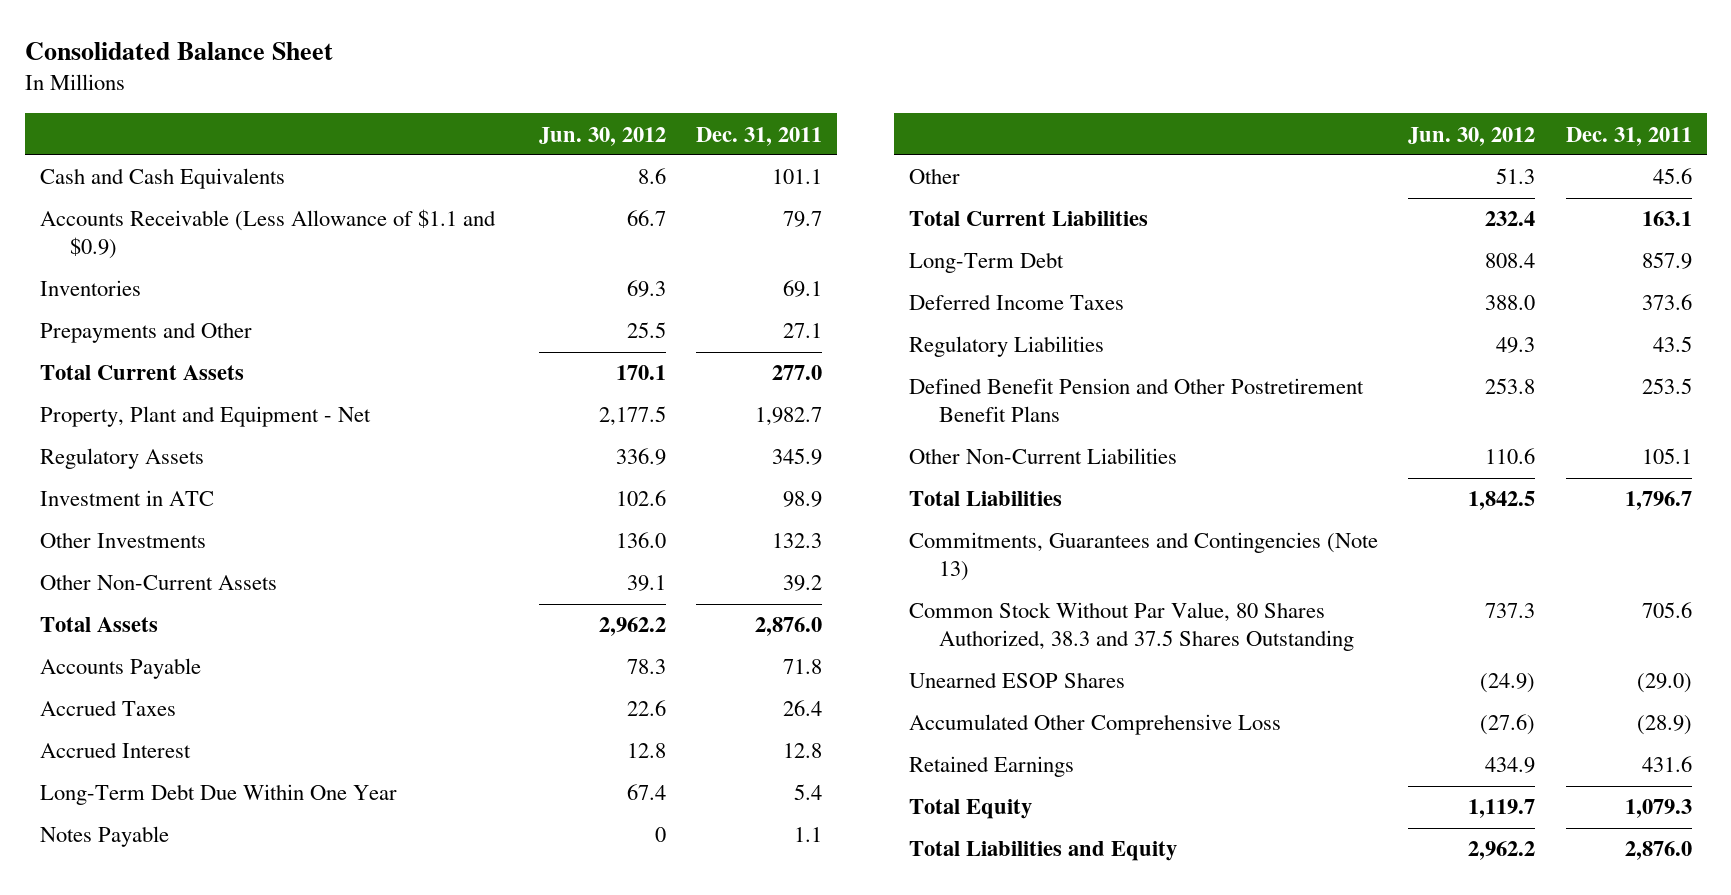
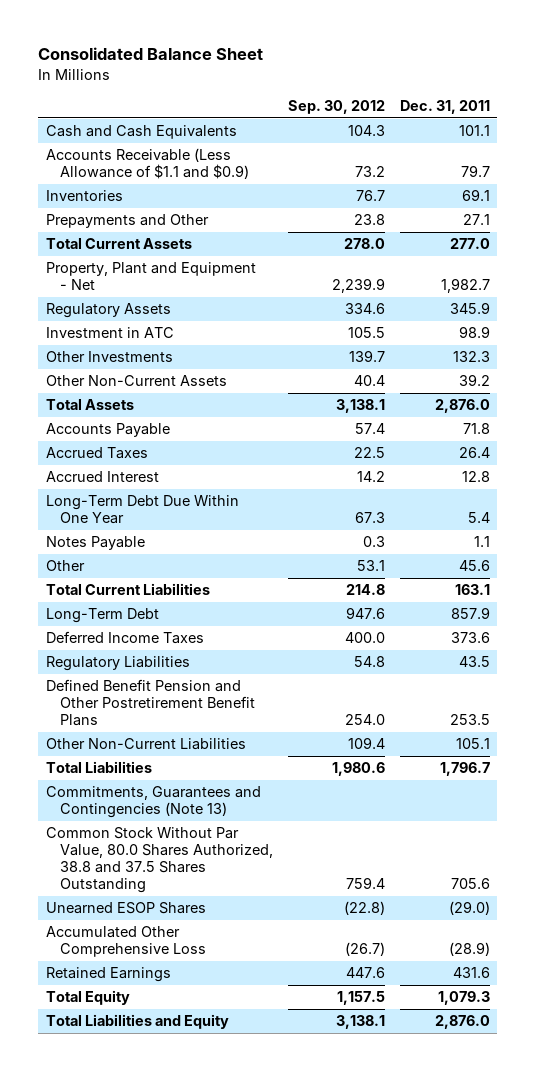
- | Jun. 30, 2012 | Dec. 31, 2011
+ | Sep. 30, 2012 | Dec. 31, 2011
- Common Stock Without Par Value, 80 Shares Authorized, 38.3 and 37.5 Shares Outstanding | 737.3 | 705.6
+ Common Stock Without Par Value, 80.0 Shares Authorized, 38.8 and 37.5 Shares Outstanding | 759.4 | 705.6

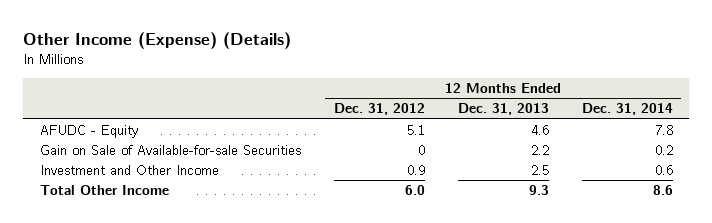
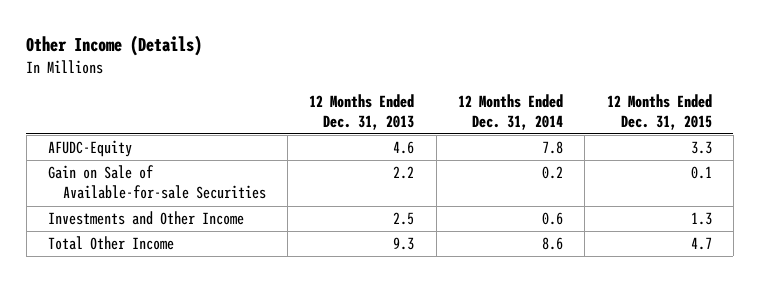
- Other Income (Expense) (Details)
+ Other Income (Details)
- | 12 Months Ended Dec. 31, 2012 | 12 Months Ended Dec. 31, 2013 | 12 Months Ended Dec. 31, 2014
+ | 12 Months Ended Dec. 31, 2013 | 12 Months Ended Dec. 31, 2014 | 12 Months Ended Dec. 31, 2015
- AFUDC - Equity | 5.1 | 4.6 | 7.8
+ AFUDC-Equity | 4.6 | 7.8 | 3.3
- Investment and Other Income | 0.9 | 2.5 | 0.6
+ Investments and Other Income | 2.5 | 0.6 | 1.3

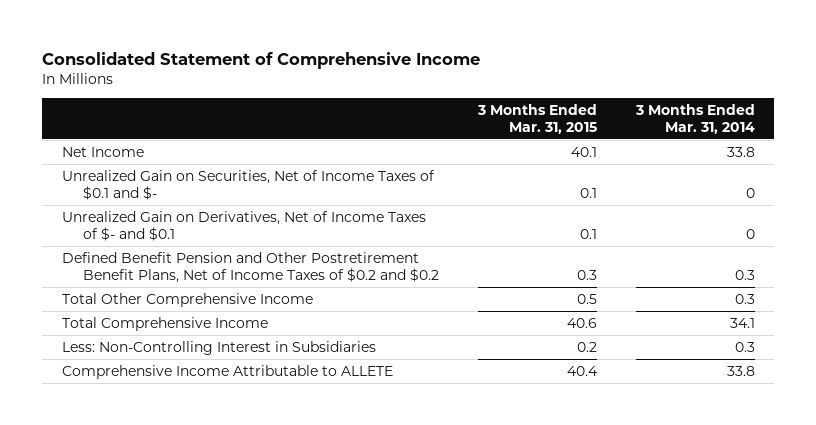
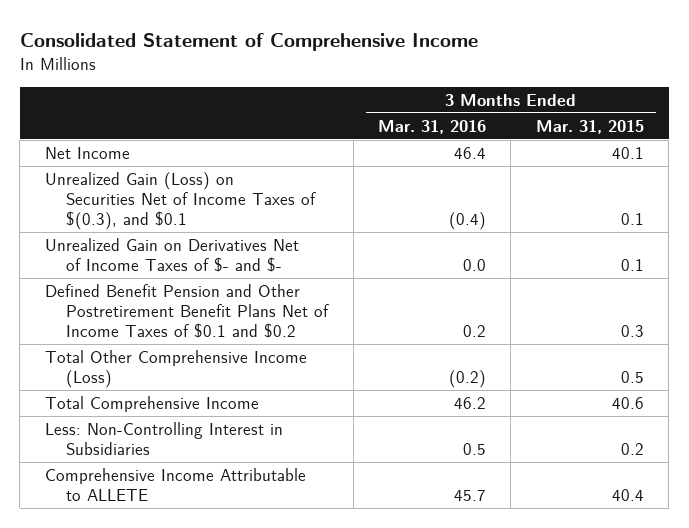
- | 3 Months Ended Mar. 31, 2015 | 3 Months Ended Mar. 31, 2014
+ | 3 Months Ended Mar. 31, 2016 | 3 Months Ended Mar. 31, 2015
- Unrealized Gain on Securities, Net of Income Taxes of $0.1 and $- | 0.1 | 0
- Unrealized Gain on Derivatives, Net of Income Taxes of $- and $0.1 | 0.1 | 0
- Defined Benefit Pension and Other Postretirement Benefit Plans, Net of Income Taxes of $0.2 and $0.2 | 0.3 | 0.3
- Total Other Comprehensive Income | 0.5 | 0.3
+ Unrealized Gain (Loss) on Securities Net of Income Taxes of $(0.3), and $0.1 | (0.4) | 0.1
+ Unrealized Gain on Derivatives Net of Income Taxes of $- and $- | 0.0 | 0.1
+ Defined Benefit Pension and Other Postretirement Benefit Plans Net of Income Taxes of $0.1 and $0.2 | 0.2 | 0.3
+ Total Other Comprehensive Income (Loss) | (0.2) | 0.5

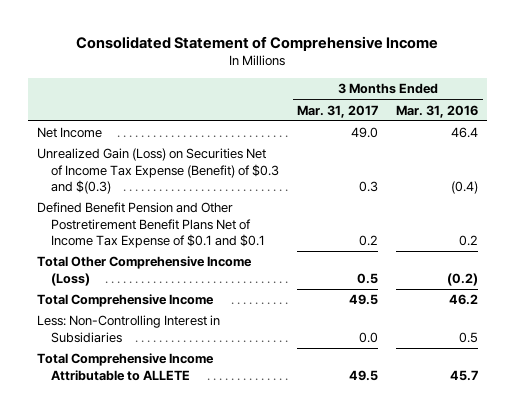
- | 3 Months Ended Mar. 31, 2016 | 3 Months Ended Mar. 31, 2015
+ | 3 Months Ended Mar. 31, 2017 | 3 Months Ended Mar. 31, 2016
- Unrealized Gain (Loss) on Securities Net of Income Taxes of $(0.3), and $0.1 | (0.4) | 0.1
- Unrealized Gain on Derivatives Net of Income Taxes of $- and $- | 0.0 | 0.1
- Defined Benefit Pension and Other Postretirement Benefit Plans Net of Income Taxes of $0.1 and $0.2 | 0.2 | 0.3
+ Unrealized Gain (Loss) on Securities Net of Income Tax Expense (Benefit) of $0.3 and $(0.3) | 0.3 | (0.4)
+ Defined Benefit Pension and Other Postretirement Benefit Plans Net of Income Tax Expense of $0.1 and $0.1 | 0.2 | 0.2
- Comprehensive Income Attributable to ALLETE | 45.7 | 40.4
+ Total Comprehensive Income Attributable to ALLETE | 49.5 | 45.7

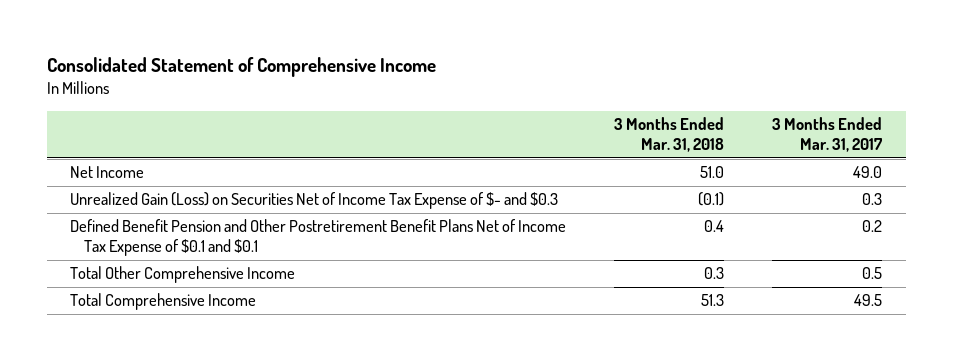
- | 3 Months Ended Mar. 31, 2017 | 3 Months Ended Mar. 31, 2016
+ | 3 Months Ended Mar. 31, 2018 | 3 Months Ended Mar. 31, 2017
- Unrealized Gain (Loss) on Securities Net of Income Tax Expense (Benefit) of $0.3 and $(0.3) | 0.3 | (0.4)
+ Unrealized Gain (Loss) on Securities Net of Income Tax Expense of $- and $0.3 | (0.1) | 0.3
- Total Other Comprehensive Income (Loss) | 0.5 | (0.2)
+ Total Other Comprehensive Income | 0.3 | 0.5
- Less: Non-Controlling Interest in Subsidiaries | 0.0 | 0.5
- Total Comprehensive Income Attributable to ALLETE | 49.5 | 45.7

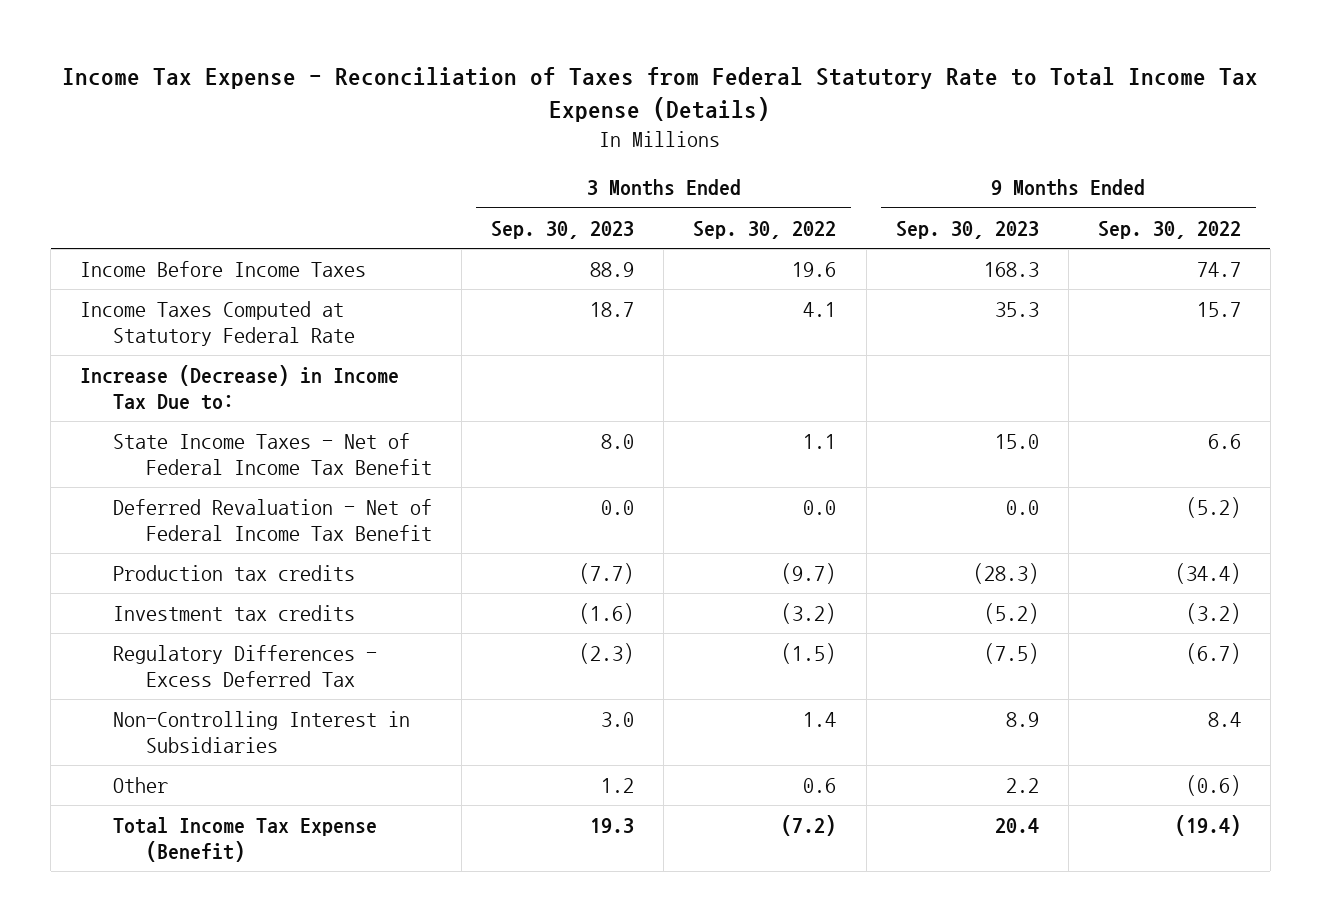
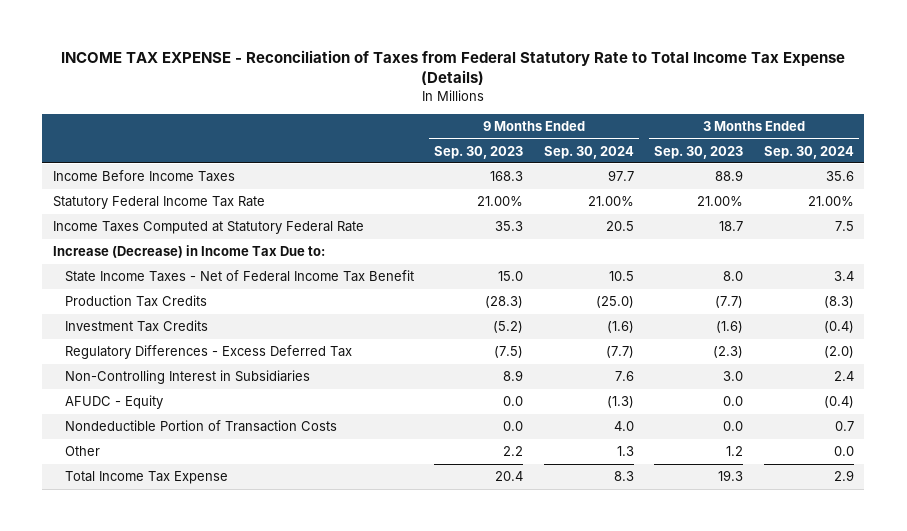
- Income Tax Expense - Reconciliation of Taxes from Federal Statutory Rate to Total Income Tax Expense (Details)
+ INCOME TAX EXPENSE - Reconciliation of Taxes from Federal Statutory Rate to Total Income Tax Expense (Details)
- | 3 Months Ended Sep. 30, 2023 | 3 Months Ended Sep. 30, 2022 | 9 Months Ended Sep. 30, 2023 | 9 Months Ended Sep. 30, 2022
+ | 9 Months Ended Sep. 30, 2023 | 9 Months Ended Sep. 30, 2024 | 3 Months Ended Sep. 30, 2023 | 3 Months Ended Sep. 30, 2024
+ Statutory Federal Income Tax Rate | 21.00% | 21.00% | 21.00% | 21.00%
- Deferred Revaluation - Net of Federal Income Tax Benefit | 0.0 | 0.0 | 0.0 | (5.2)
- Production tax credits | (7.7) | (9.7) | (28.3) | (34.4)
- Investment tax credits | (1.6) | (3.2) | (5.2) | (3.2)
+ Production Tax Credits | (28.3) | (25.0) | (7.7) | (8.3)
+ Investment Tax Credits | (5.2) | (1.6) | (1.6) | (0.4)
+ AFUDC - Equity | 0.0 | (1.3) | 0.0 | (0.4)
+ Nondeductible Portion of Transaction Costs | 0.0 | 4.0 | 0.0 | 0.7
- Total Income Tax Expense (Benefit) | 19.3 | (7.2) | 20.4 | (19.4)
+ Total Income Tax Expense | 20.4 | 8.3 | 19.3 | 2.9

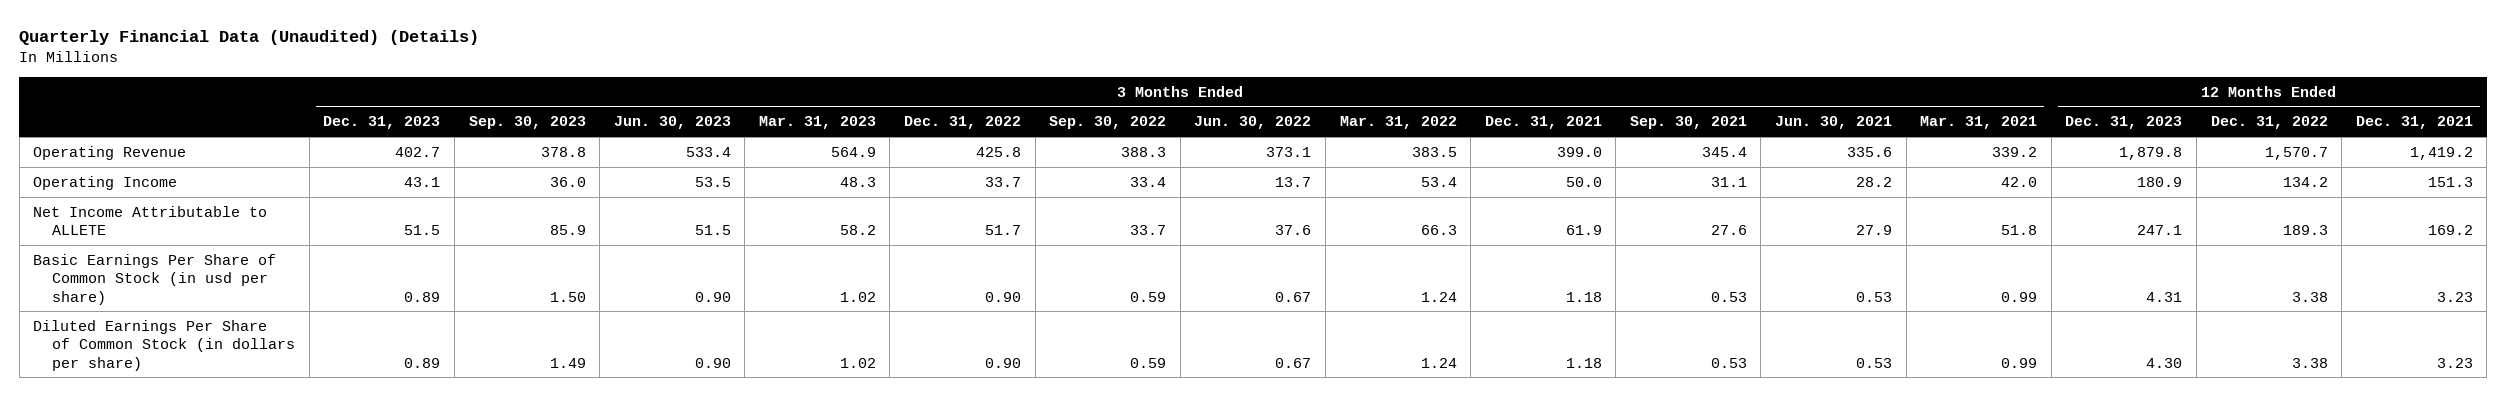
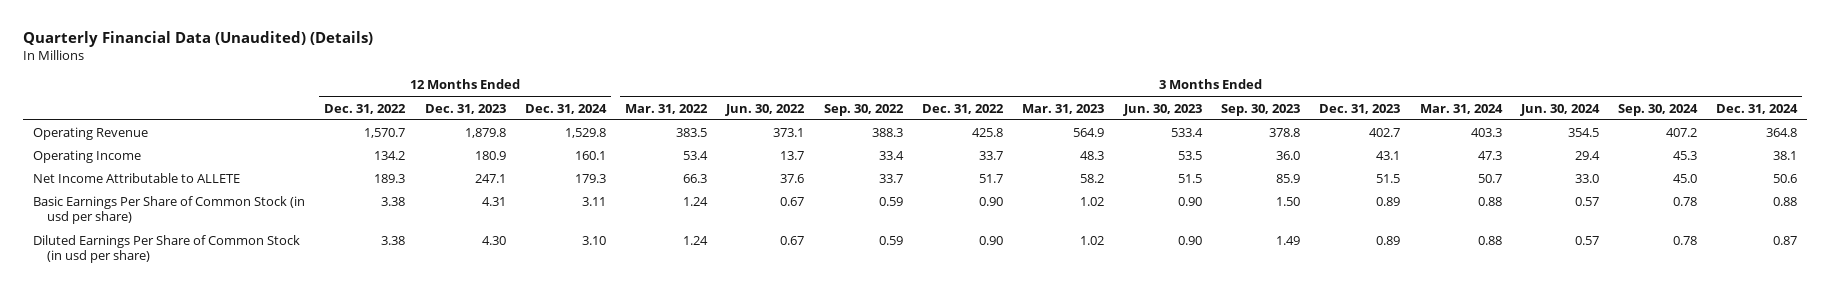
- | 3 Months Ended Dec. 31, 2023 | 3 Months Ended Sep. 30, 2023 | 3 Months Ended Jun. 30, 2023 | 3 Months Ended Mar. 31, 2023 | 3 Months Ended Dec. 31, 2022 | 3 Months Ended Sep. 30, 2022 | 3 Months Ended Jun. 30, 2022 | 3 Months Ended Mar. 31, 2022 | 3 Months Ended Dec. 31, 2021 | 3 Months Ended Sep. 30, 2021 | 3 Months Ended Jun. 30, 2021 | 3 Months Ended Mar. 31, 2021 | 12 Months Ended Dec. 31, 2023 | 12 Months Ended Dec. 31, 2022 | 12 Months Ended Dec. 31, 2021
+ | 12 Months Ended Dec. 31, 2022 | 12 Months Ended Dec. 31, 2023 | 12 Months Ended Dec. 31, 2024 | 3 Months Ended Mar. 31, 2022 | 3 Months Ended Jun. 30, 2022 | 3 Months Ended Sep. 30, 2022 | 3 Months Ended Dec. 31, 2022 | 3 Months Ended Mar. 31, 2023 | 3 Months Ended Jun. 30, 2023 | 3 Months Ended Sep. 30, 2023 | 3 Months Ended Dec. 31, 2023 | 3 Months Ended Mar. 31, 2024 | 3 Months Ended Jun. 30, 2024 | 3 Months Ended Sep. 30, 2024 | 3 Months Ended Dec. 31, 2024
- Diluted Earnings Per Share of Common Stock (in dollars per share) | 0.89 | 1.49 | 0.90 | 1.02 | 0.90 | 0.59 | 0.67 | 1.24 | 1.18 | 0.53 | 0.53 | 0.99 | 4.30 | 3.38 | 3.23
+ Diluted Earnings Per Share of Common Stock (in usd per share) | 3.38 | 4.30 | 3.10 | 1.24 | 0.67 | 0.59 | 0.90 | 1.02 | 0.90 | 1.49 | 0.89 | 0.88 | 0.57 | 0.78 | 0.87

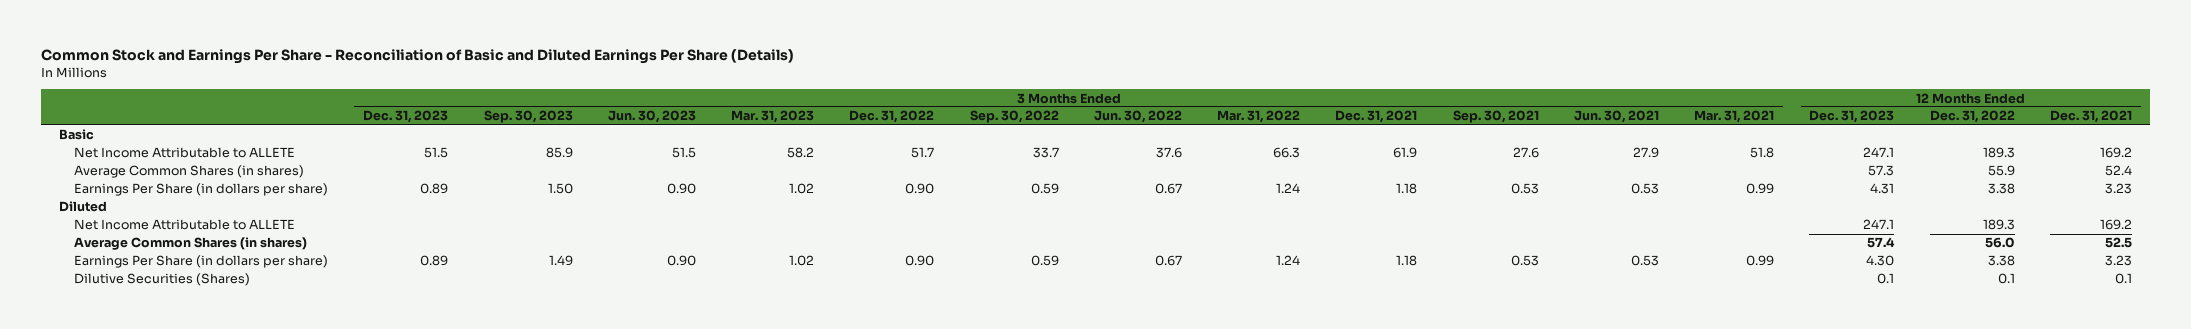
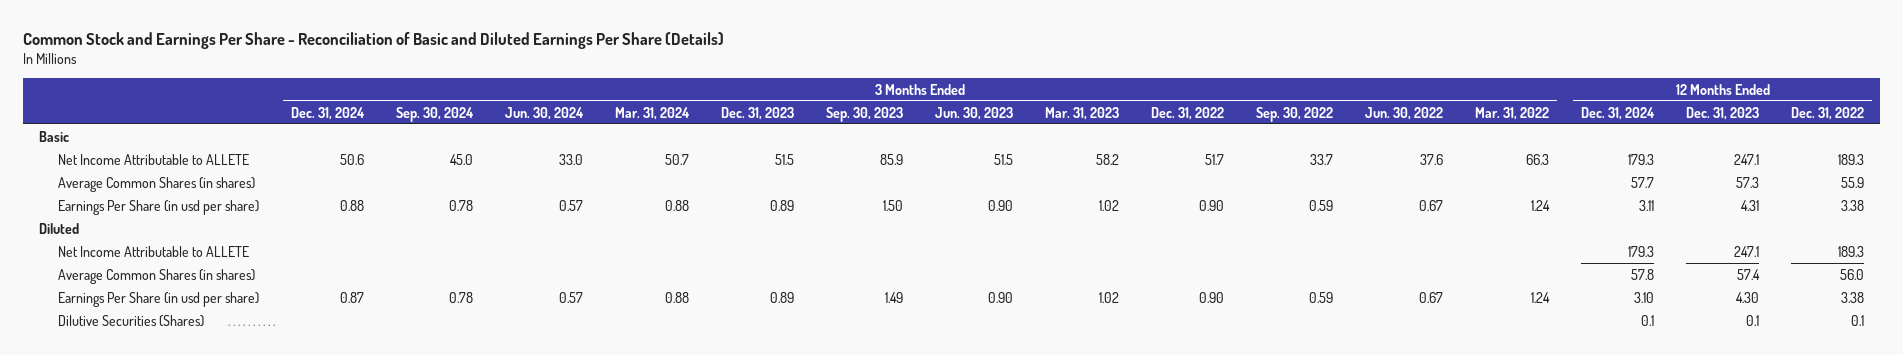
- | 3 Months Ended Dec. 31, 2023 | 3 Months Ended Sep. 30, 2023 | 3 Months Ended Jun. 30, 2023 | 3 Months Ended Mar. 31, 2023 | 3 Months Ended Dec. 31, 2022 | 3 Months Ended Sep. 30, 2022 | 3 Months Ended Jun. 30, 2022 | 3 Months Ended Mar. 31, 2022 | 3 Months Ended Dec. 31, 2021 | 3 Months Ended Sep. 30, 2021 | 3 Months Ended Jun. 30, 2021 | 3 Months Ended Mar. 31, 2021 | 12 Months Ended Dec. 31, 2023 | 12 Months Ended Dec. 31, 2022 | 12 Months Ended Dec. 31, 2021
+ | 3 Months Ended Dec. 31, 2024 | 3 Months Ended Sep. 30, 2024 | 3 Months Ended Jun. 30, 2024 | 3 Months Ended Mar. 31, 2024 | 3 Months Ended Dec. 31, 2023 | 3 Months Ended Sep. 30, 2023 | 3 Months Ended Jun. 30, 2023 | 3 Months Ended Mar. 31, 2023 | 3 Months Ended Dec. 31, 2022 | 3 Months Ended Sep. 30, 2022 | 3 Months Ended Jun. 30, 2022 | 3 Months Ended Mar. 31, 2022 | 12 Months Ended Dec. 31, 2024 | 12 Months Ended Dec. 31, 2023 | 12 Months Ended Dec. 31, 2022
- Earnings Per Share (in dollars per share) | 0.89 | 1.50 | 0.90 | 1.02 | 0.90 | 0.59 | 0.67 | 1.24 | 1.18 | 0.53 | 0.53 | 0.99 | 4.31 | 3.38 | 3.23
+ Earnings Per Share (in usd per share) | 0.88 | 0.78 | 0.57 | 0.88 | 0.89 | 1.50 | 0.90 | 1.02 | 0.90 | 0.59 | 0.67 | 1.24 | 3.11 | 4.31 | 3.38
- Earnings Per Share (in dollars per share) | 0.89 | 1.49 | 0.90 | 1.02 | 0.90 | 0.59 | 0.67 | 1.24 | 1.18 | 0.53 | 0.53 | 0.99 | 4.30 | 3.38 | 3.23
+ Earnings Per Share (in usd per share) | 0.87 | 0.78 | 0.57 | 0.88 | 0.89 | 1.49 | 0.90 | 1.02 | 0.90 | 0.59 | 0.67 | 1.24 | 3.10 | 4.30 | 3.38

